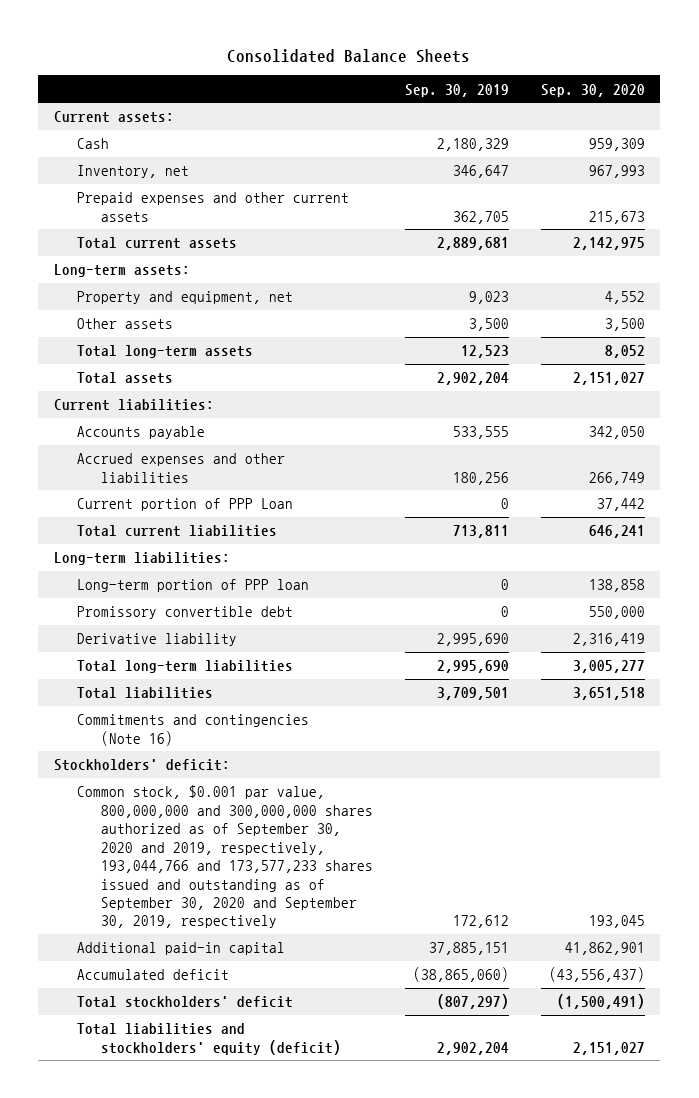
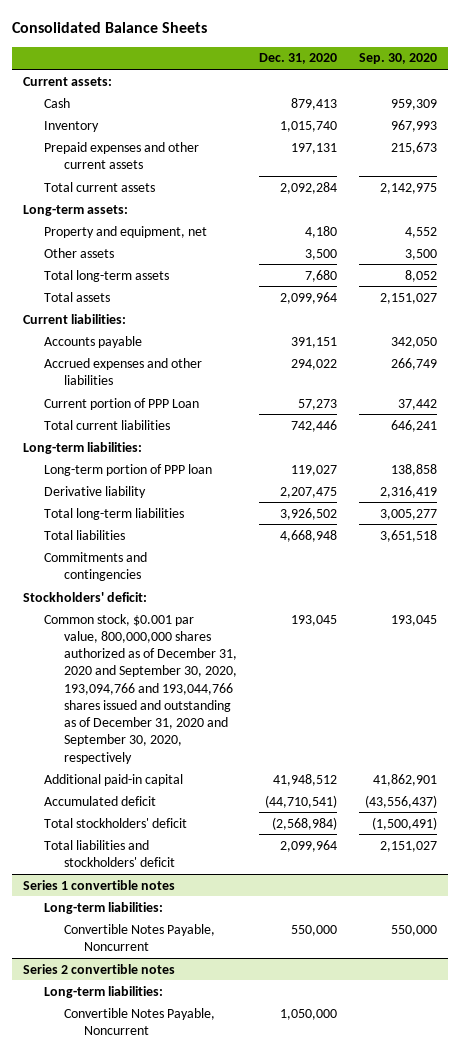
- | Sep. 30, 2019 | Sep. 30, 2020
+ | Dec. 31, 2020 | Sep. 30, 2020
- Inventory, net | 346,647 | 967,993
+ Inventory | 1,015,740 | 967,993
- Promissory convertible debt | 0 | 550,000
- Commitments and contingencies (Note 16)
+ Commitments and contingencies
- Common stock, $0.001 par value, 800,000,000 and 300,000,000 shares authorized as of September 30, 2020 and 2019, respectively, 193,044,766 and 173,577,233 shares issued and outstanding as of September 30, 2020 and September 30, 2019, respectively | 172,612 | 193,045
+ Common stock, $0.001 par value, 800,000,000 shares authorized as of December 31, 2020 and September 30, 2020, 193,094,766 and 193,044,766 shares issued and outstanding as of December 31, 2020 and September 30, 2020, respectively | 193,045 | 193,045
- Total liabilities and stockholders' equity (deficit) | 2,902,204 | 2,151,027
+ Total liabilities and stockholders' deficit | 2,099,964 | 2,151,027
+ Series 1 convertible notes
+ Long-term liabilities:
+ Convertible Notes Payable, Noncurrent | 550,000 | 550,000
+ Series 2 convertible notes
+ Long-term liabilities:
+ Convertible Notes Payable, Noncurrent | 1,050,000 |

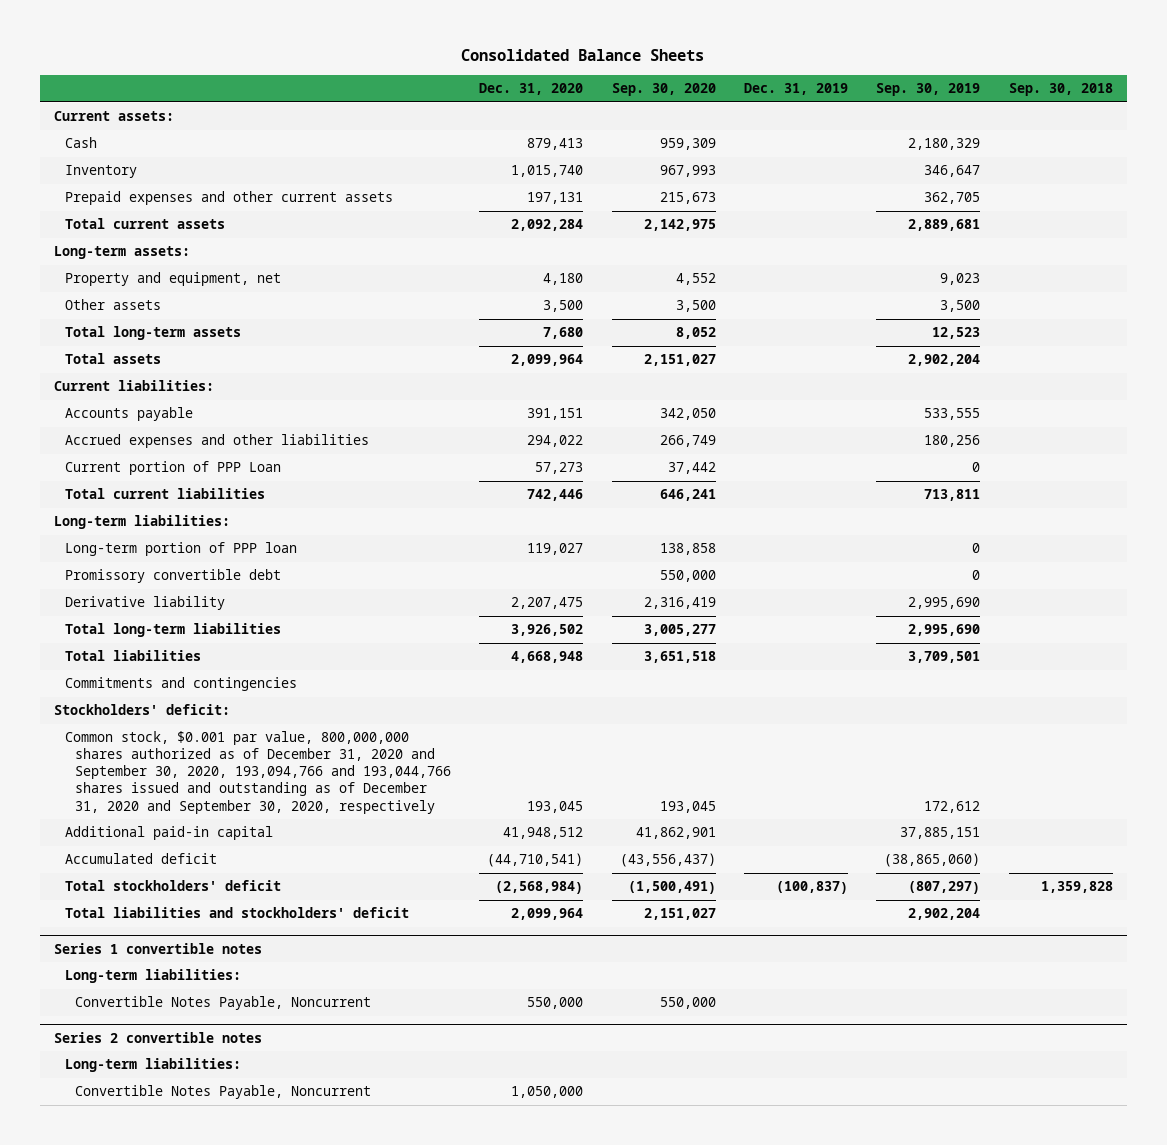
- | Dec. 31, 2020 | Sep. 30, 2020
+ | Dec. 31, 2020 | Sep. 30, 2020 | Dec. 31, 2019 | Sep. 30, 2019 | Sep. 30, 2018
+ Promissory convertible debt | | 550,000 | | 0 |

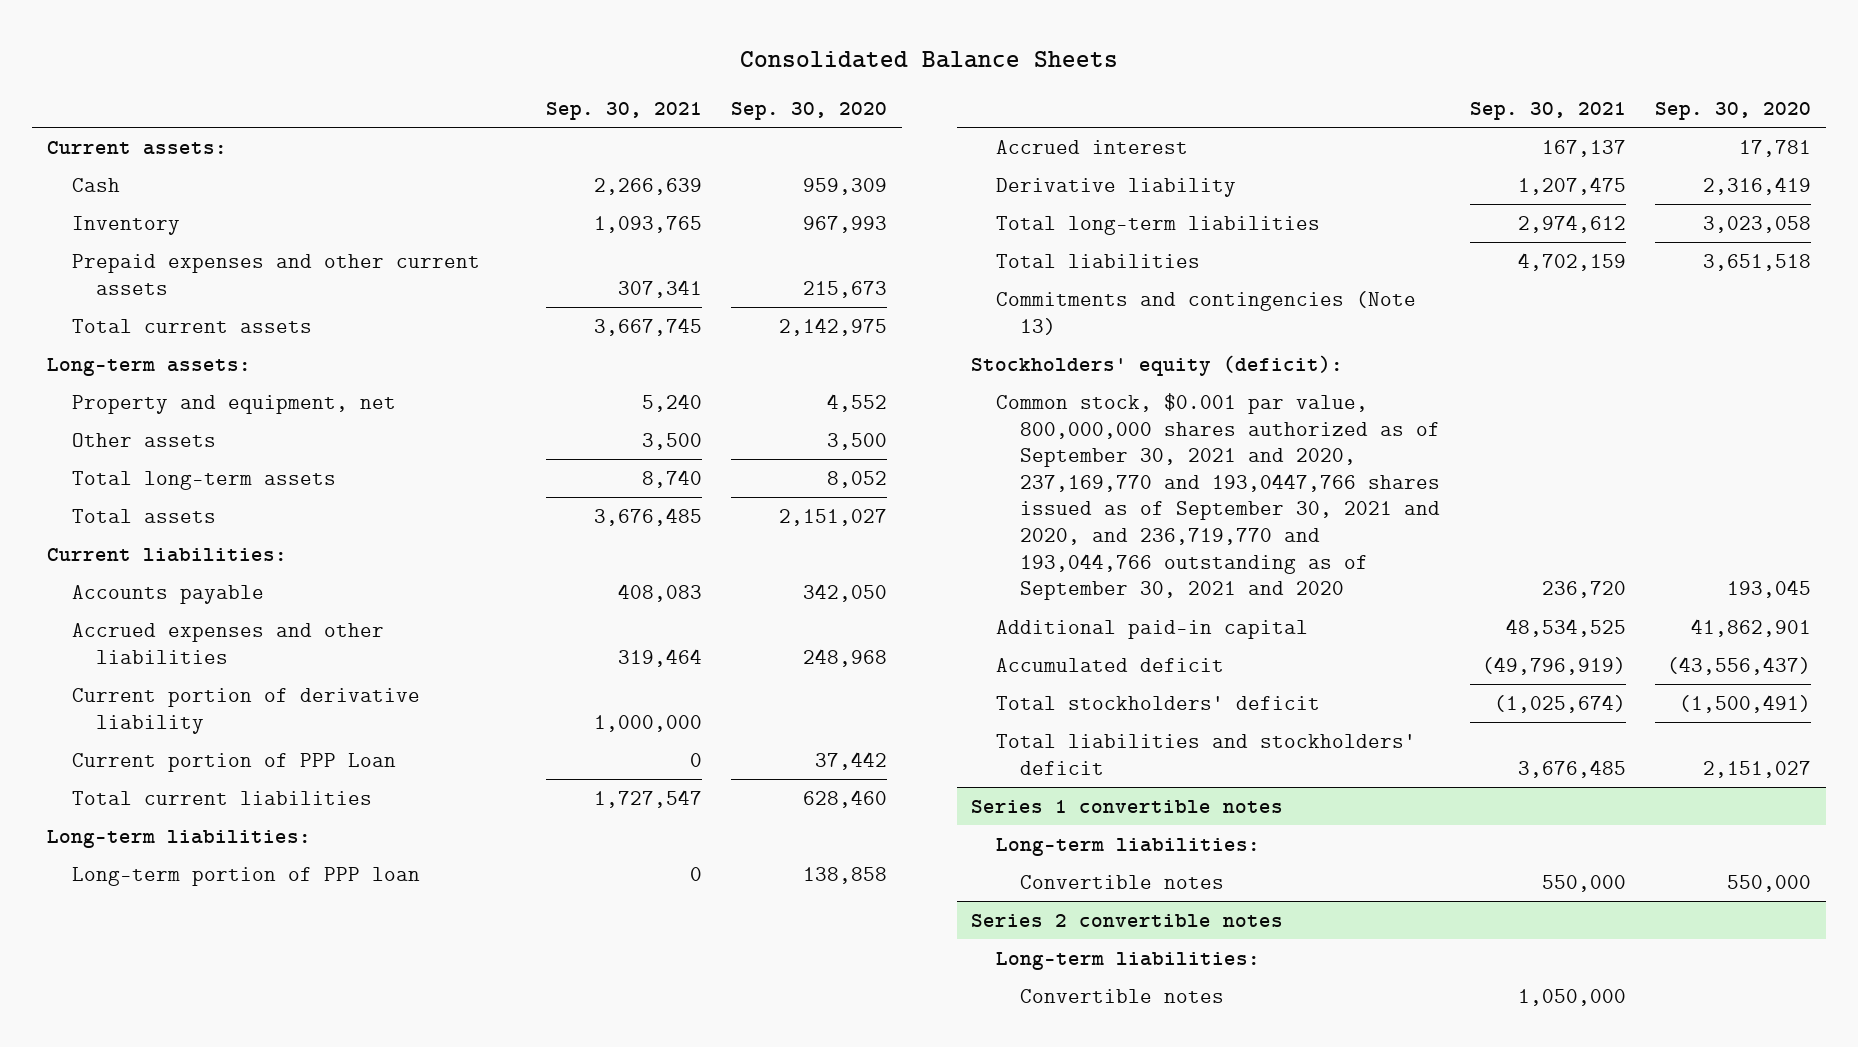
- | Dec. 31, 2020 | Sep. 30, 2020 | Dec. 31, 2019 | Sep. 30, 2019 | Sep. 30, 2018
+ | Sep. 30, 2021 | Sep. 30, 2020
- Accrued expenses and other liabilities | 294,022 | 266,749 | | 180,256 |
+ Accrued expenses and other liabilities | 319,464 | 248,968
+ Current portion of derivative liability | 1,000,000 |
- Total current liabilities | 742,446 | 646,241 | | 713,811 |
+ Total current liabilities | 1,727,547 | 628,460
- Promissory convertible debt | | 550,000 | | 0 |
+ Accrued interest | 167,137 | 17,781
- Total long-term liabilities | 3,926,502 | 3,005,277 | | 2,995,690 |
+ Total long-term liabilities | 2,974,612 | 3,023,058
- Commitments and contingencies
- Stockholders' deficit:
- Common stock, $0.001 par value, 800,000,000 shares authorized as of December 31, 2020 and September 30, 2020, 193,094,766 and 193,044,766 shares issued and outstanding as of December 31, 2020 and September 30, 2020, respectively | 193,045 | 193,045 | | 172,612 |
+ Commitments and contingencies (Note 13)
+ Stockholders' equity (deficit):
+ Common stock, $0.001 par value, 800,000,000 shares authorized as of September 30, 2021 and 2020, 237,169,770 and 193,0447,766 shares issued as of September 30, 2021 and 2020, and 236,719,770 and 193,044,766 outstanding as of September 30, 2021 and 2020 | 236,720 | 193,045
@ Series 1 convertible notes
- Convertible Notes Payable, Noncurrent | 550,000 | 550,000 | | |
+ Convertible notes | 550,000 | 550,000
@ Series 2 convertible notes
- Convertible Notes Payable, Noncurrent | 1,050,000 | | | |
+ Convertible notes | 1,050,000 |

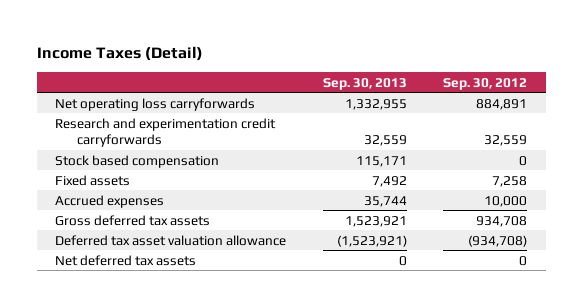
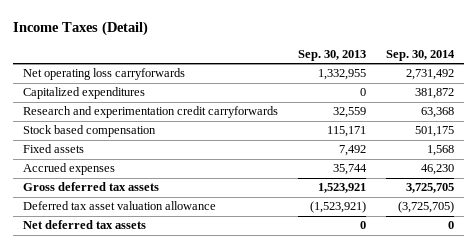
- | Sep. 30, 2013 | Sep. 30, 2012
+ | Sep. 30, 2013 | Sep. 30, 2014
+ Capitalized expenditures | 0 | 381,872

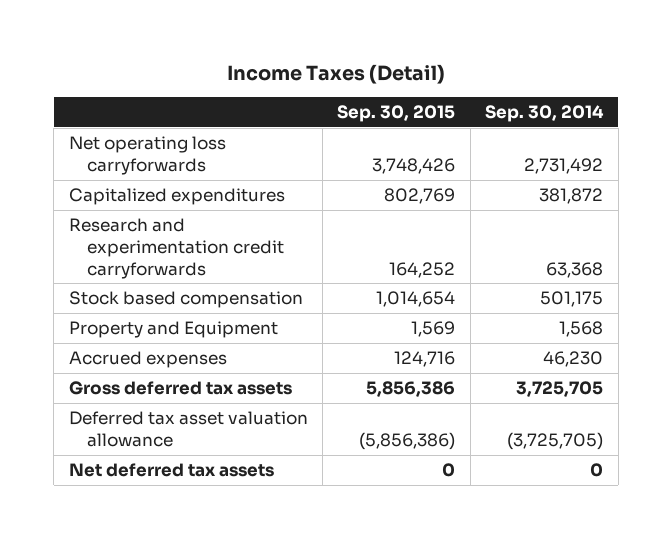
- | Sep. 30, 2013 | Sep. 30, 2014
+ | Sep. 30, 2015 | Sep. 30, 2014
- Fixed assets | 7,492 | 1,568
+ Property and Equipment | 1,569 | 1,568

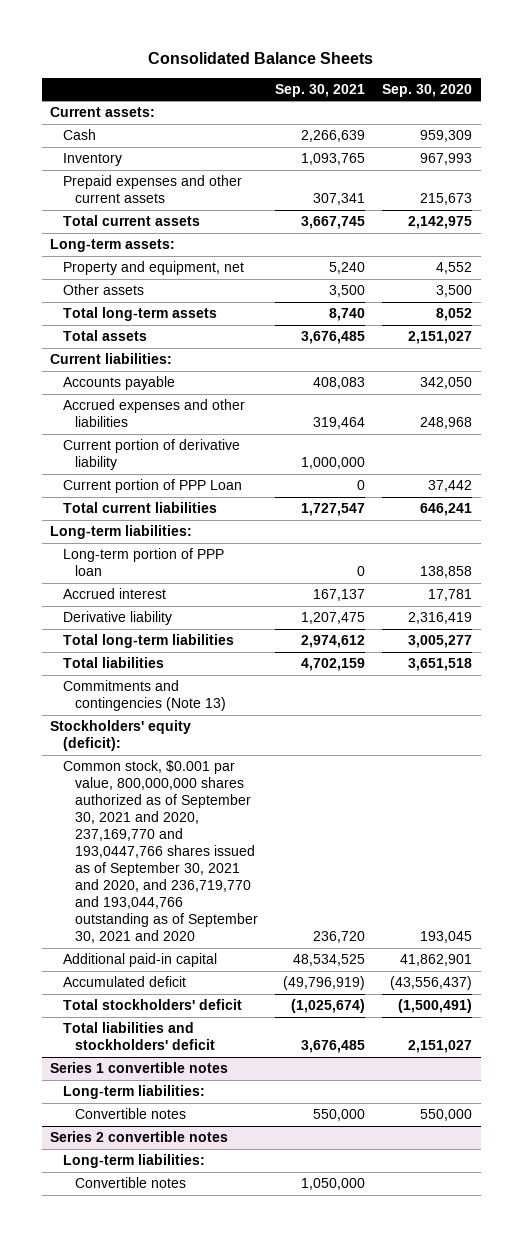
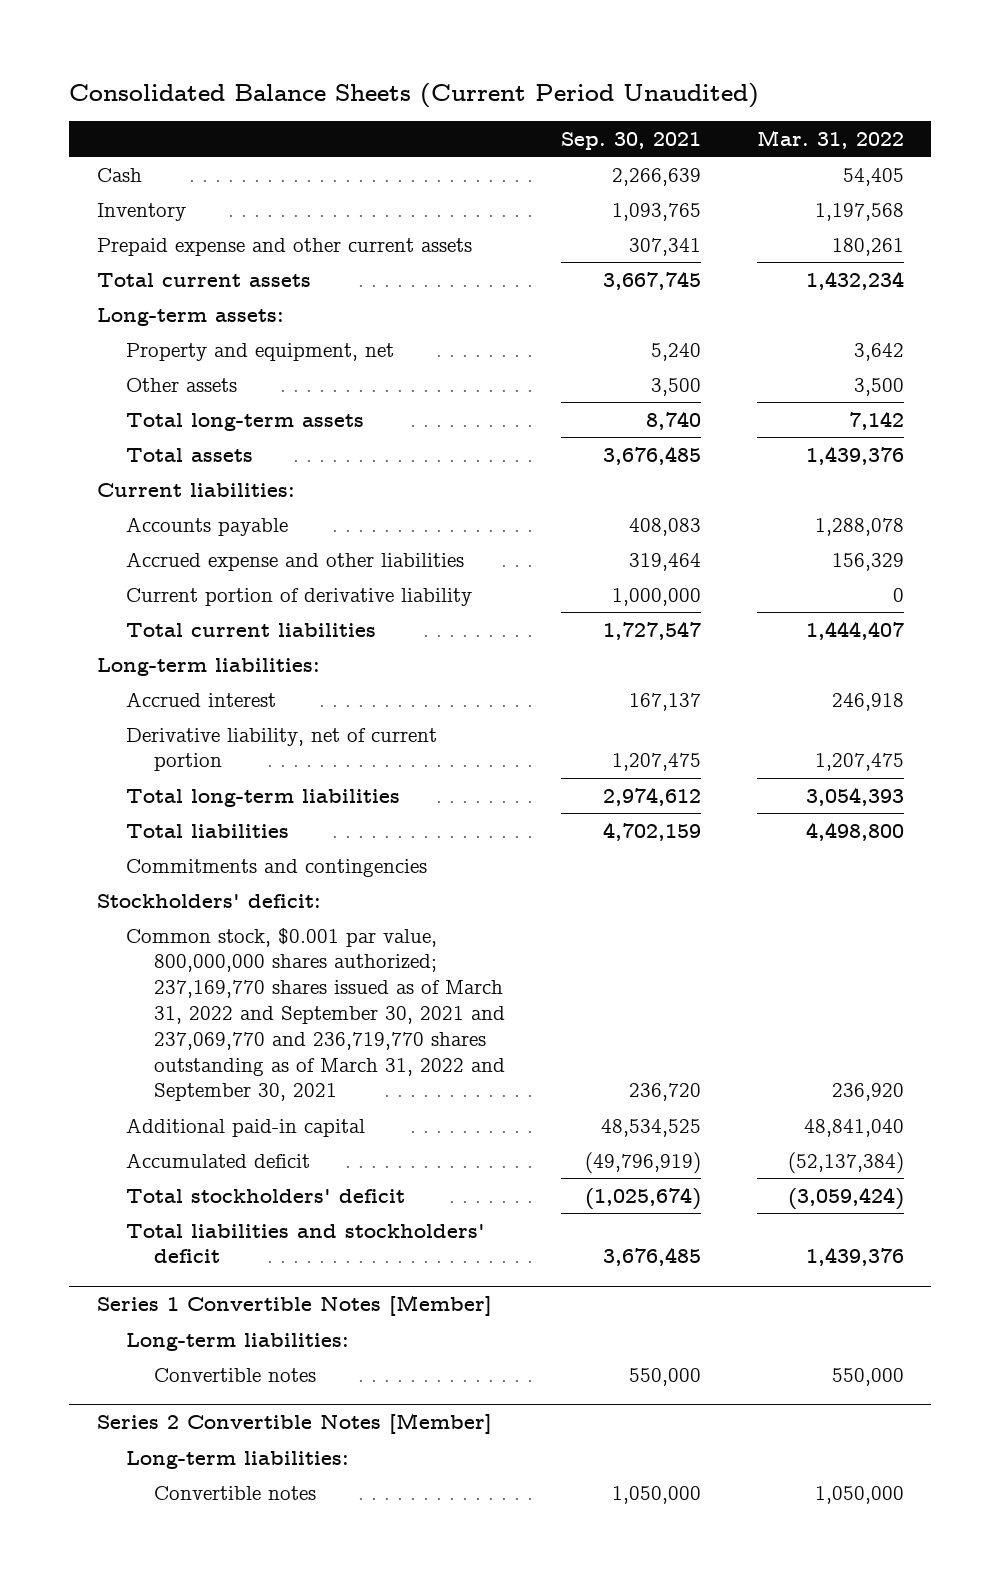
- Consolidated Balance Sheets
+ Consolidated Balance Sheets (Current Period Unaudited)
- | Sep. 30, 2021 | Sep. 30, 2020
+ | Sep. 30, 2021 | Mar. 31, 2022
- Current assets:
- Prepaid expenses and other current assets | 307,341 | 215,673
+ Prepaid expense and other current assets | 307,341 | 180,261
- Accrued expenses and other liabilities | 319,464 | 248,968
+ Accrued expense and other liabilities | 319,464 | 156,329
- Current portion of PPP Loan | 0 | 37,442
- Long-term portion of PPP loan | 0 | 138,858
- Derivative liability | 1,207,475 | 2,316,419
+ Derivative liability, net of current portion | 1,207,475 | 1,207,475
- Commitments and contingencies (Note 13)
- Stockholders' equity (deficit):
- Common stock, $0.001 par value, 800,000,000 shares authorized as of September 30, 2021 and 2020, 237,169,770 and 193,0447,766 shares issued as of September 30, 2021 and 2020, and 236,719,770 and 193,044,766 outstanding as of September 30, 2021 and 2020 | 236,720 | 193,045
+ Commitments and contingencies
+ Stockholders' deficit:
+ Common stock, $0.001 par value, 800,000,000 shares authorized; 237,169,770 shares issued as of March 31, 2022 and September 30, 2021 and 237,069,770 and 236,719,770 shares outstanding as of March 31, 2022 and September 30, 2021 | 236,720 | 236,920
- Series 1 convertible notes
+ Series 1 Convertible Notes [Member]
- Series 2 convertible notes
+ Series 2 Convertible Notes [Member]

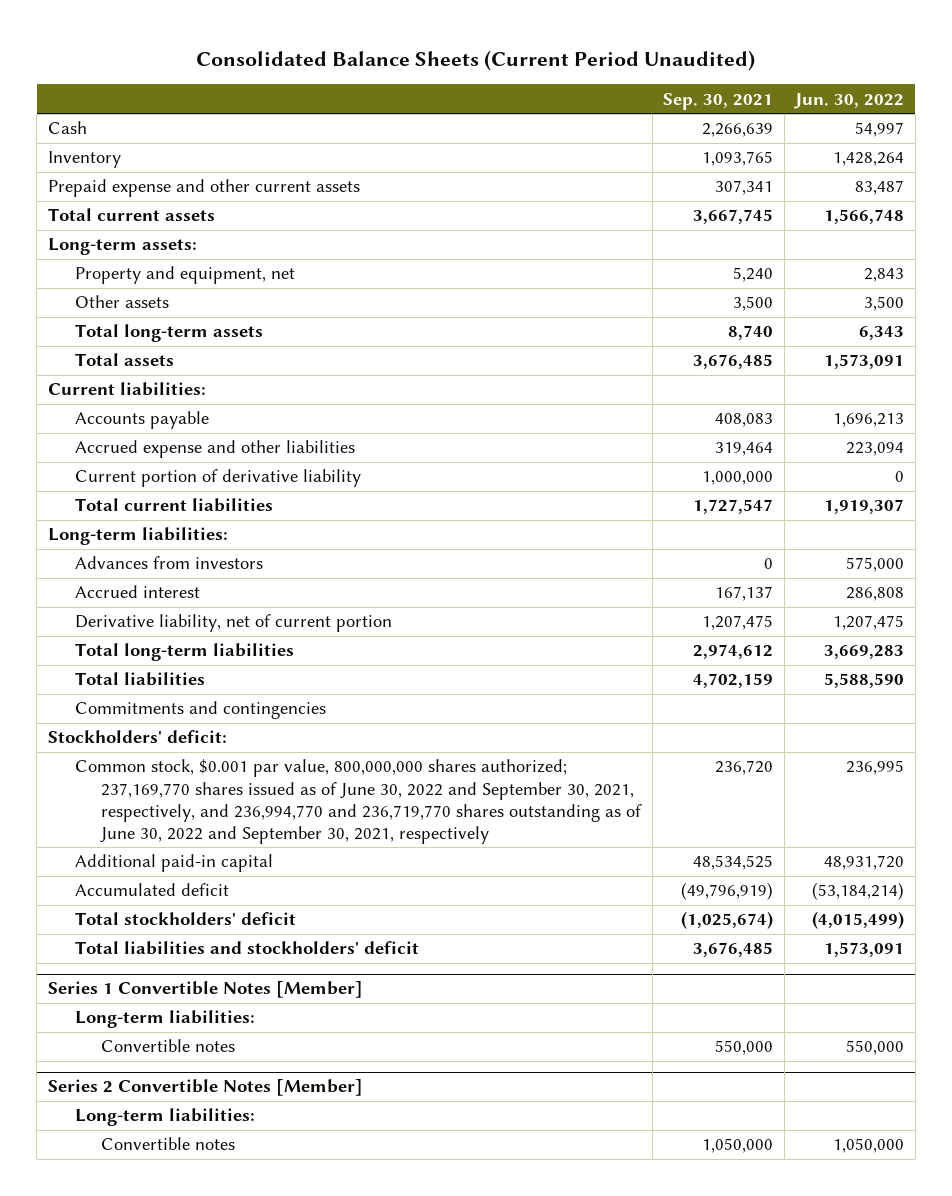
- | Sep. 30, 2021 | Mar. 31, 2022
+ | Sep. 30, 2021 | Jun. 30, 2022
+ Advances from investors | 0 | 575,000
- Common stock, $0.001 par value, 800,000,000 shares authorized; 237,169,770 shares issued as of March 31, 2022 and September 30, 2021 and 237,069,770 and 236,719,770 shares outstanding as of March 31, 2022 and September 30, 2021 | 236,720 | 236,920
+ Common stock, $0.001 par value, 800,000,000 shares authorized; 237,169,770 shares issued as of June 30, 2022 and September 30, 2021, respectively, and 236,994,770 and 236,719,770 shares outstanding as of June 30, 2022 and September 30, 2021, respectively | 236,720 | 236,995

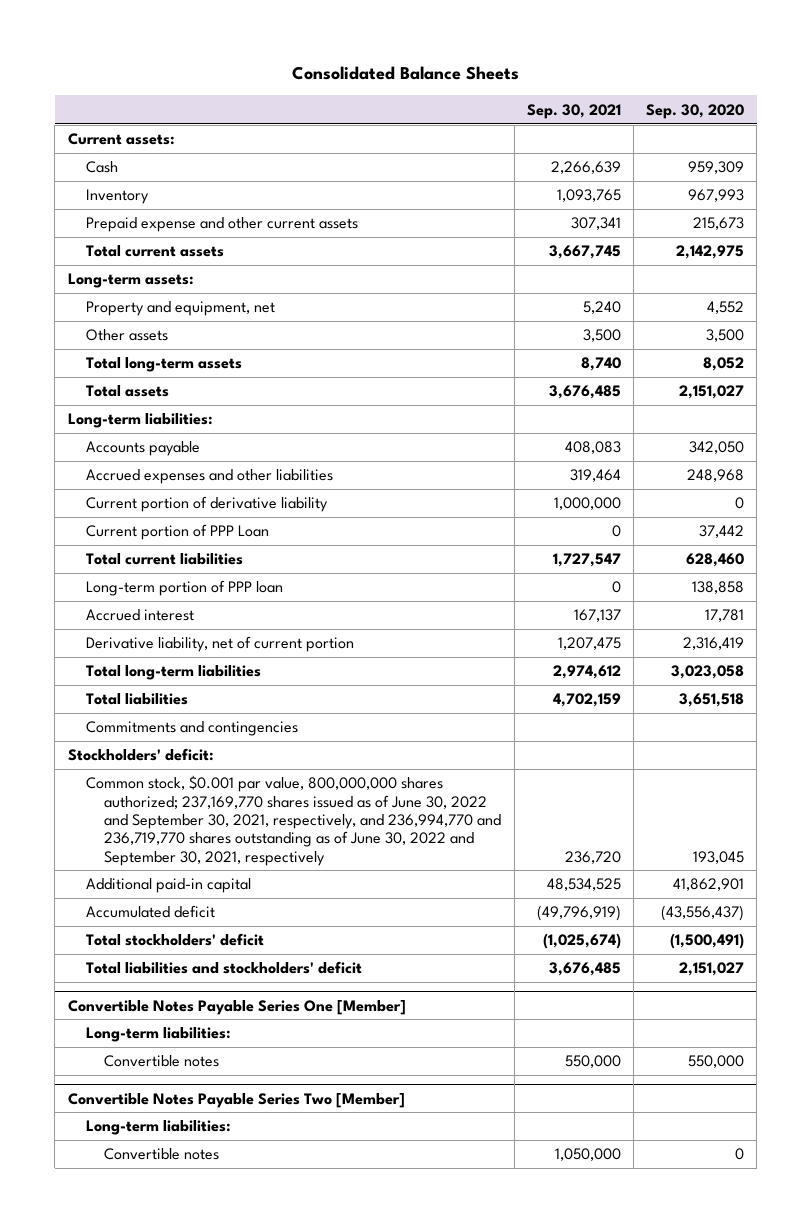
- Consolidated Balance Sheets (Current Period Unaudited)
+ Consolidated Balance Sheets
- | Sep. 30, 2021 | Jun. 30, 2022
+ | Sep. 30, 2021 | Sep. 30, 2020
+ Current assets:
- Current liabilities:
moved up: Long-term liabilities:
- Accrued expense and other liabilities | 319,464 | 223,094
+ Accrued expenses and other liabilities | 319,464 | 248,968
+ Current portion of PPP Loan | 0 | 37,442
- Advances from investors | 0 | 575,000
+ Long-term portion of PPP loan | 0 | 138,858
- Series 1 Convertible Notes [Member]
+ Convertible Notes Payable Series One [Member]
- Series 2 Convertible Notes [Member]
+ Convertible Notes Payable Series Two [Member]

